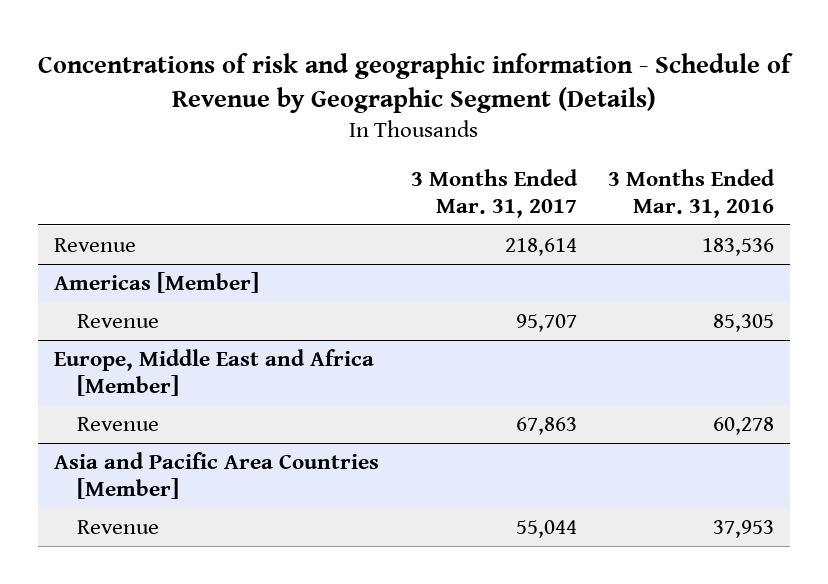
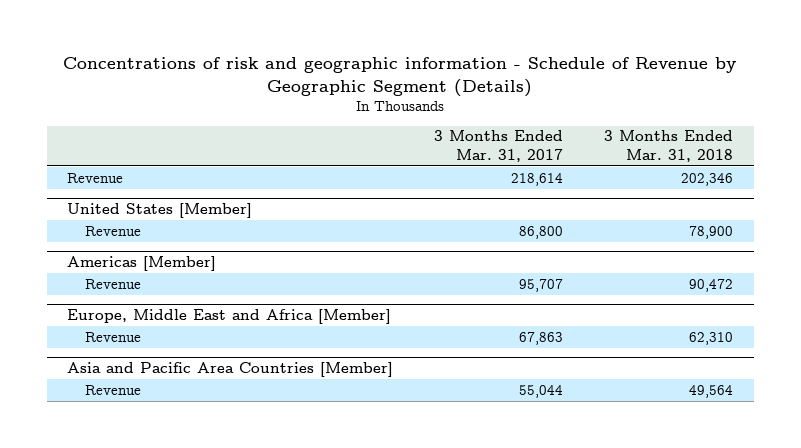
- | 3 Months Ended Mar. 31, 2017 | 3 Months Ended Mar. 31, 2016
+ | 3 Months Ended Mar. 31, 2017 | 3 Months Ended Mar. 31, 2018
+ United States [Member]
+ Revenue | 86,800 | 78,900

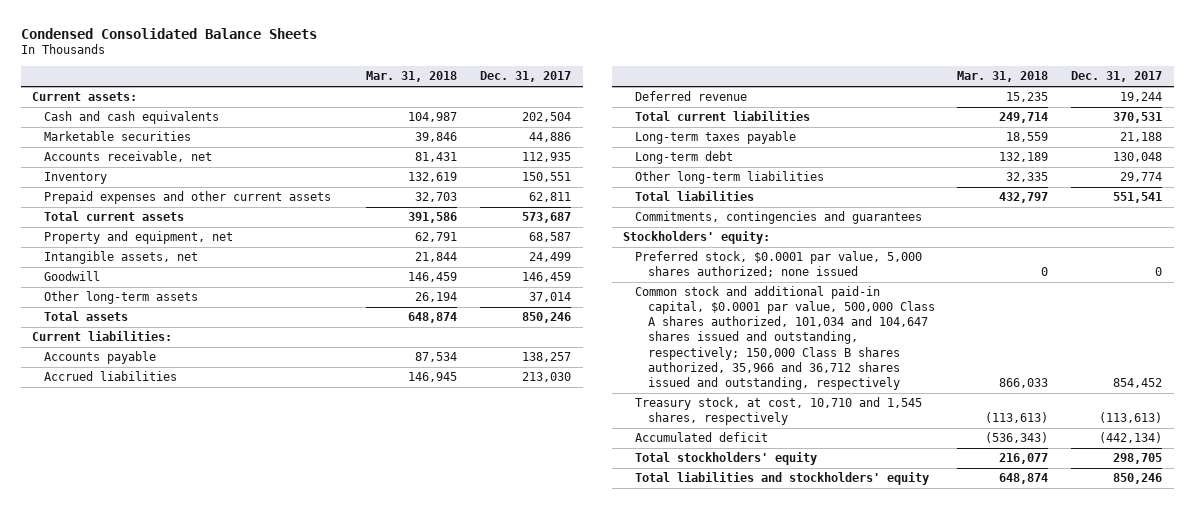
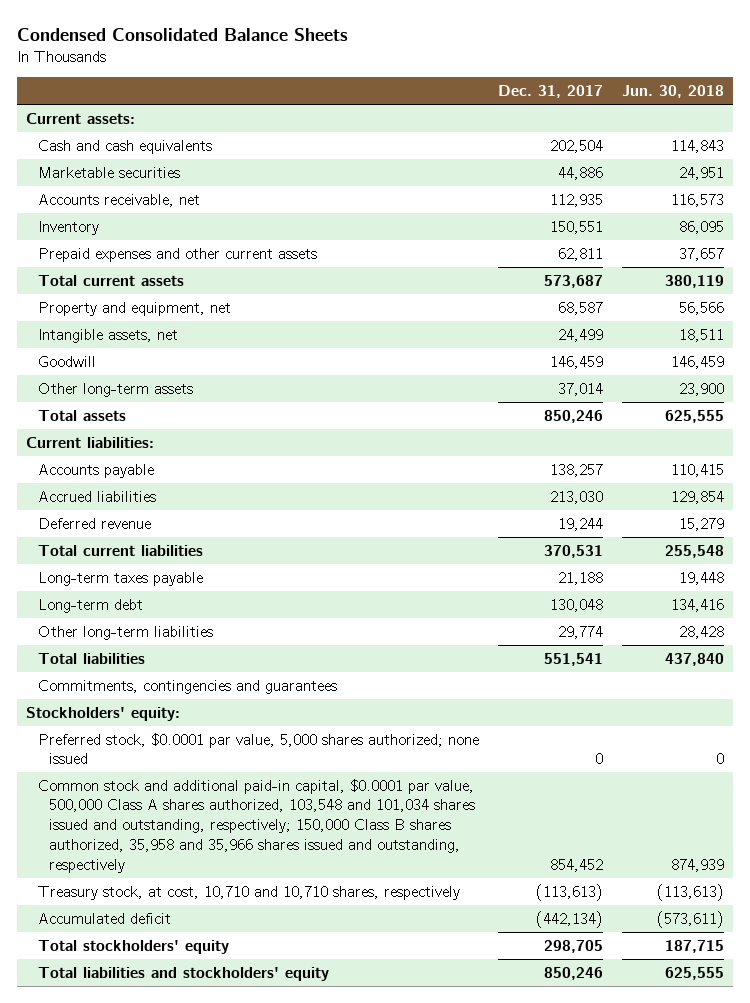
- | Mar. 31, 2018 | Dec. 31, 2017
+ | Dec. 31, 2017 | Jun. 30, 2018
- Common stock and additional paid-in capital, $0.0001 par value, 500,000 Class A shares authorized, 101,034 and 104,647 shares issued and outstanding, respectively; 150,000 Class B shares authorized, 35,966 and 36,712 shares issued and outstanding, respectively | 866,033 | 854,452
- Treasury stock, at cost, 10,710 and 1,545 shares, respectively | (113,613) | (113,613)
+ Common stock and additional paid-in capital, $0.0001 par value, 500,000 Class A shares authorized, 103,548 and 101,034 shares issued and outstanding, respectively; 150,000 Class B shares authorized, 35,958 and 35,966 shares issued and outstanding, respectively | 854,452 | 874,939
+ Treasury stock, at cost, 10,710 and 10,710 shares, respectively | (113,613) | (113,613)

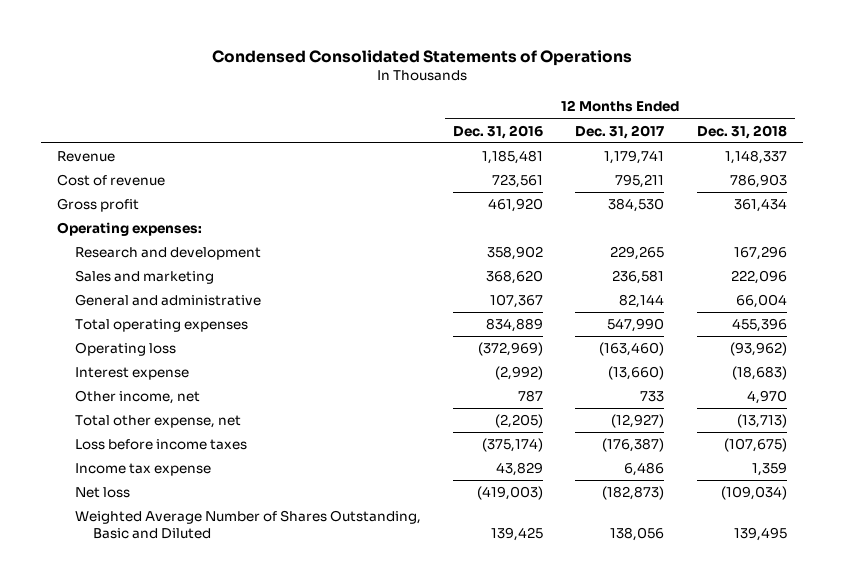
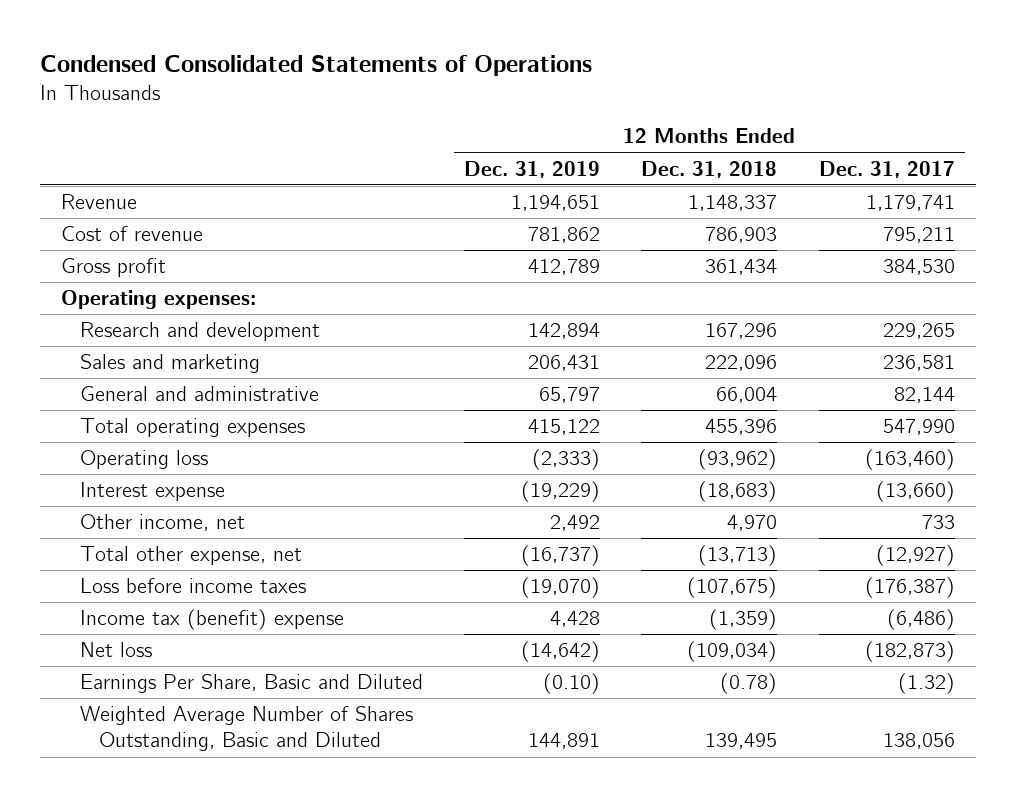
- | 12 Months Ended Dec. 31, 2016 | 12 Months Ended Dec. 31, 2017 | 12 Months Ended Dec. 31, 2018
+ | 12 Months Ended Dec. 31, 2019 | 12 Months Ended Dec. 31, 2018 | 12 Months Ended Dec. 31, 2017
- Income tax expense | 43,829 | 6,486 | 1,359
+ Income tax (benefit) expense | 4,428 | (1,359) | (6,486)
+ Earnings Per Share, Basic and Diluted | (0.10) | (0.78) | (1.32)

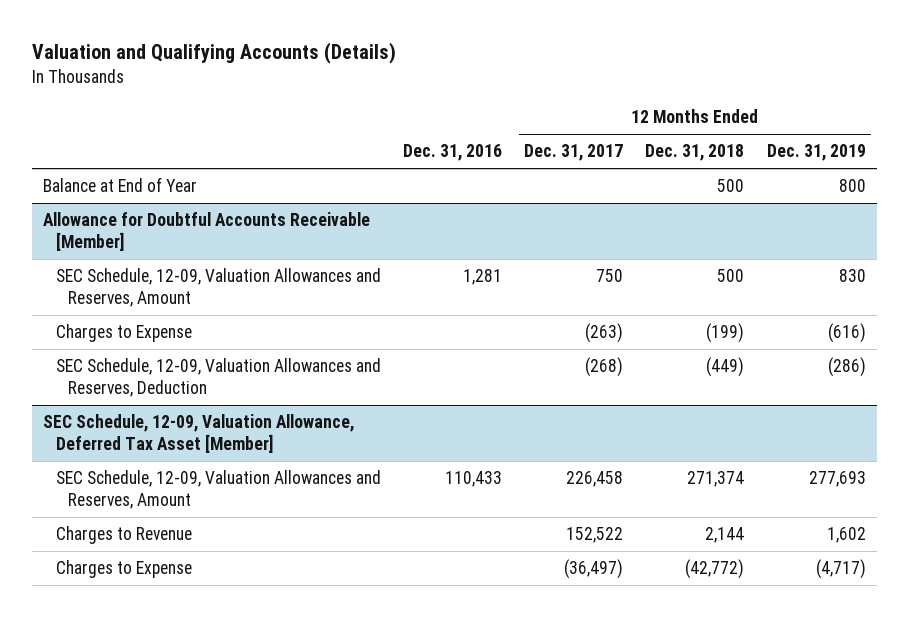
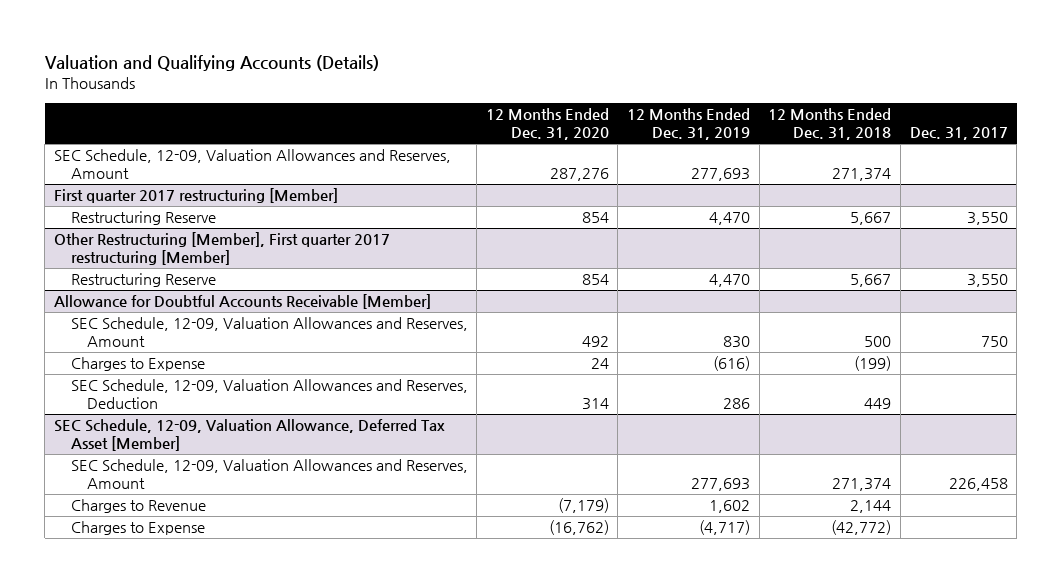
- | Dec. 31, 2016 | 12 Months Ended Dec. 31, 2017 | 12 Months Ended Dec. 31, 2018 | 12 Months Ended Dec. 31, 2019
+ | 12 Months Ended Dec. 31, 2020 | 12 Months Ended Dec. 31, 2019 | 12 Months Ended Dec. 31, 2018 | Dec. 31, 2017
- Balance at End of Year | | | 500 | 800
+ SEC Schedule, 12-09, Valuation Allowances and Reserves, Amount | 287,276 | 277,693 | 271,374 |
+ First quarter 2017 restructuring [Member]
+ Restructuring Reserve | 854 | 4,470 | 5,667 | 3,550
+ Other Restructuring [Member], First quarter 2017 restructuring [Member]
+ Restructuring Reserve | 854 | 4,470 | 5,667 | 3,550
@ Allowance for Doubtful Accounts Receivable [Member]
- SEC Schedule, 12-09, Valuation Allowances and Reserves, Deduction | | (268) | (449) | (286)
+ SEC Schedule, 12-09, Valuation Allowances and Reserves, Deduction | 314 | 286 | 449 |

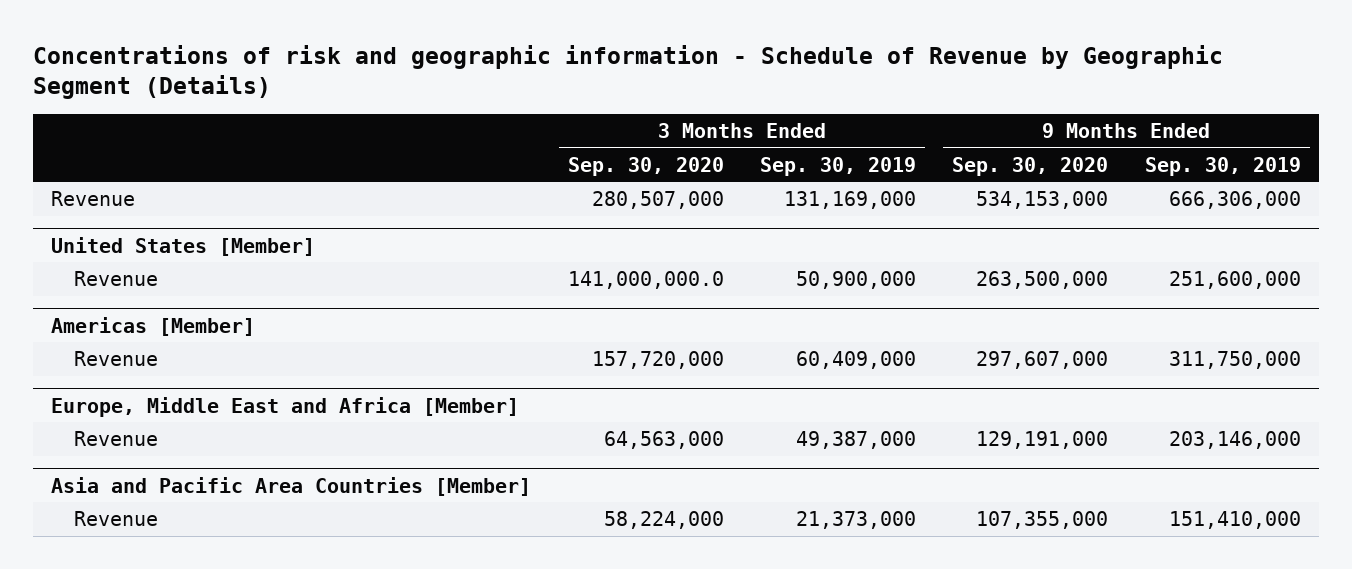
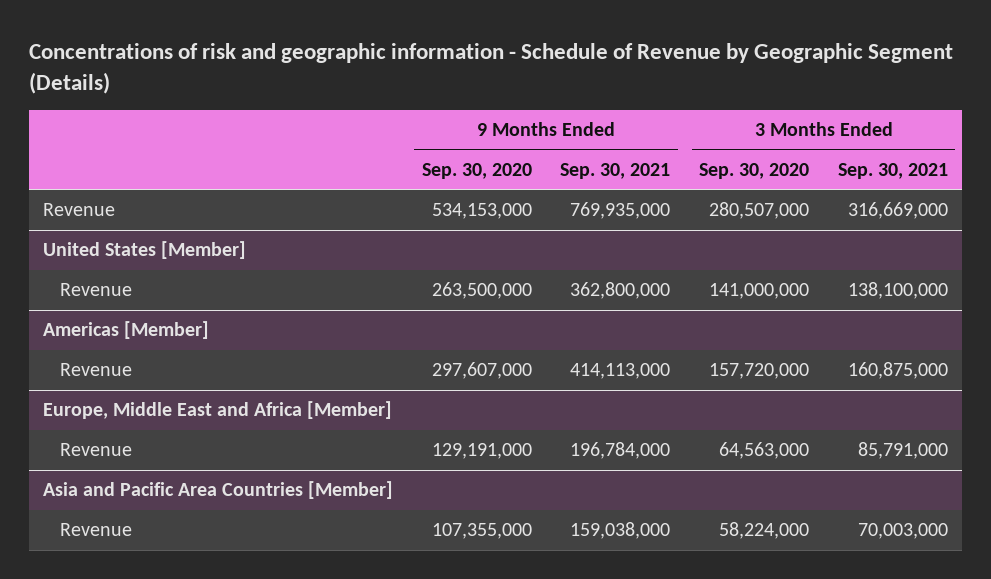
- | 3 Months Ended Sep. 30, 2020 | 3 Months Ended Sep. 30, 2019 | 9 Months Ended Sep. 30, 2020 | 9 Months Ended Sep. 30, 2019
+ | 9 Months Ended Sep. 30, 2020 | 9 Months Ended Sep. 30, 2021 | 3 Months Ended Sep. 30, 2020 | 3 Months Ended Sep. 30, 2021
@ United States [Member]
- Revenue | 141,000,000.0 | 50,900,000 | 263,500,000 | 251,600,000
+ Revenue | 263,500,000 | 362,800,000 | 141,000,000 | 138,100,000

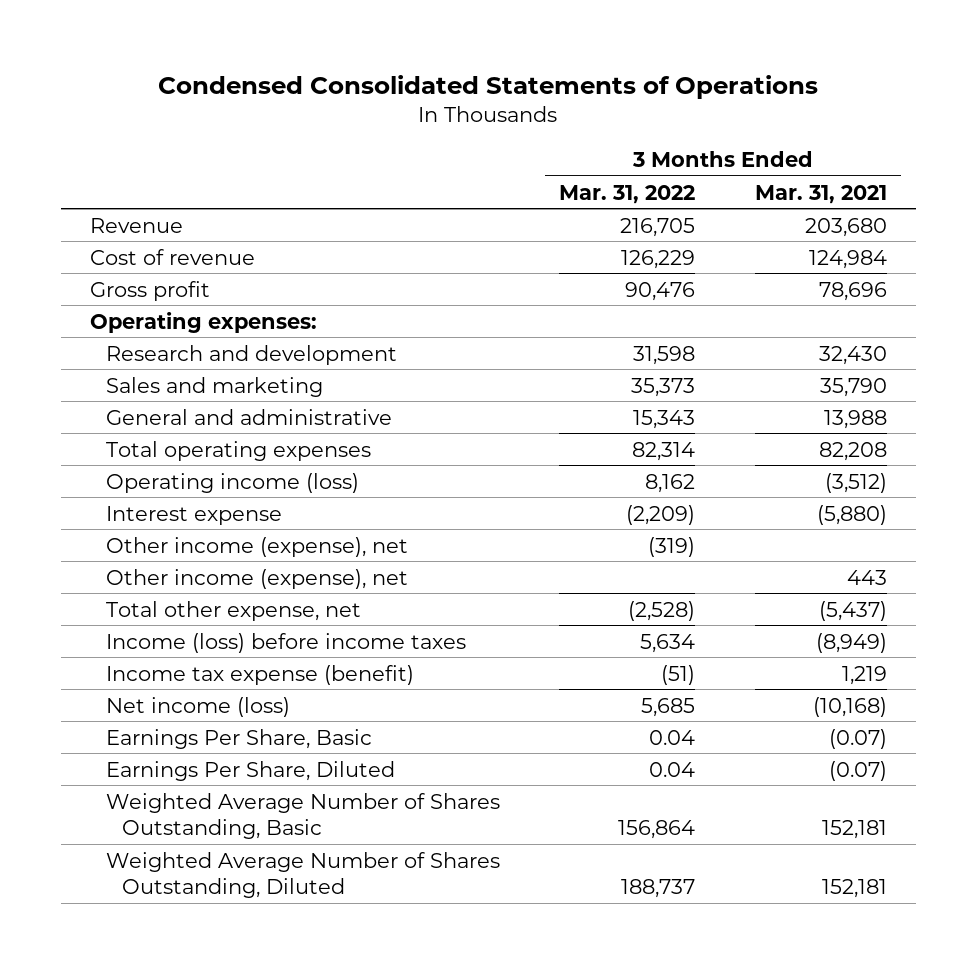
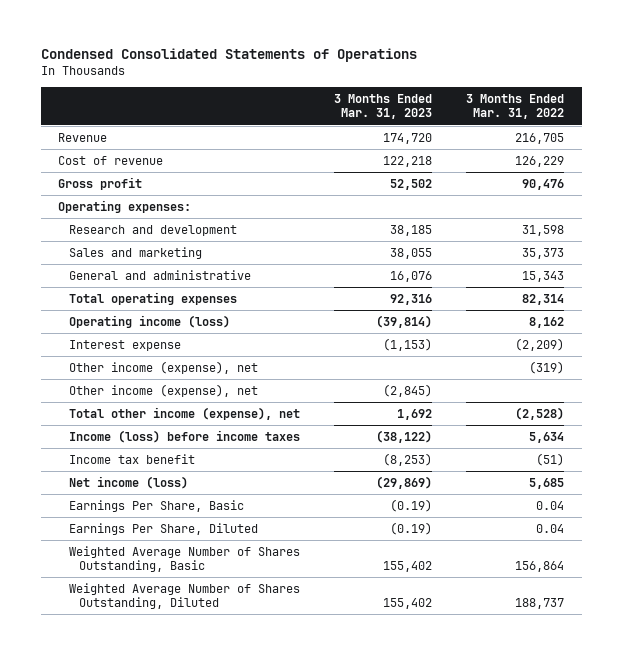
- | 3 Months Ended Mar. 31, 2022 | 3 Months Ended Mar. 31, 2021
+ | 3 Months Ended Mar. 31, 2023 | 3 Months Ended Mar. 31, 2022
- Total other expense, net | (2,528) | (5,437)
+ Total other income (expense), net | 1,692 | (2,528)
- Income tax expense (benefit) | (51) | 1,219
+ Income tax benefit | (8,253) | (51)

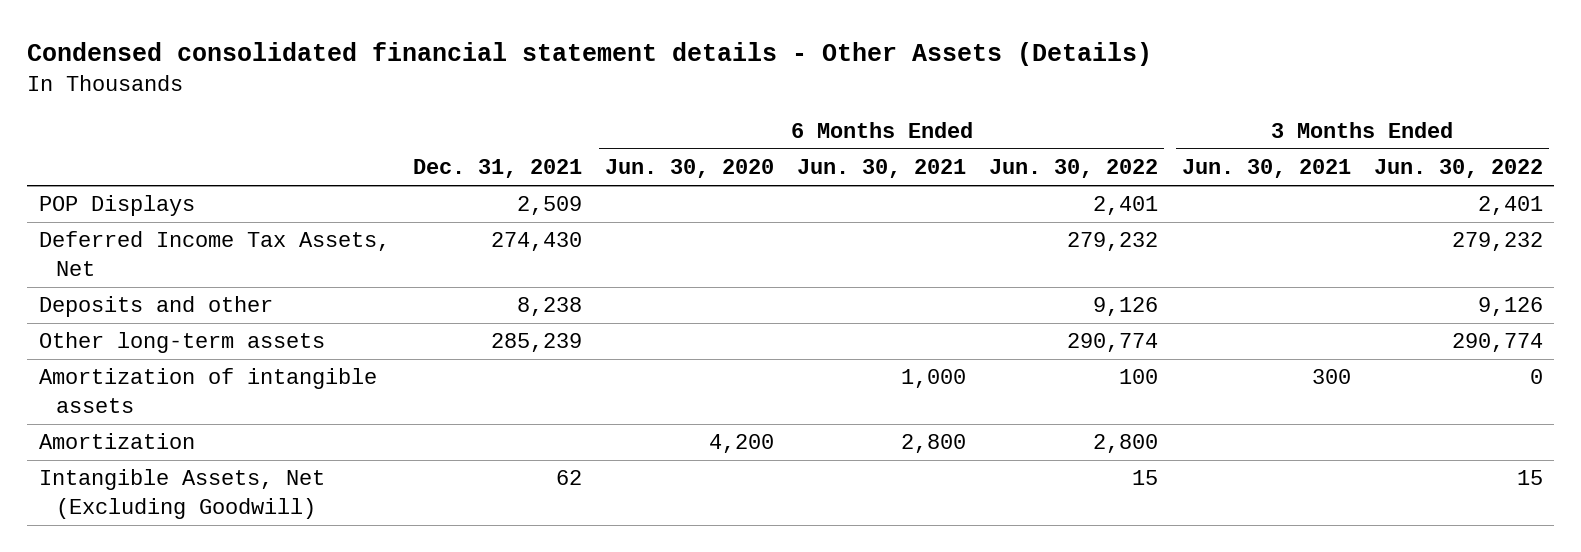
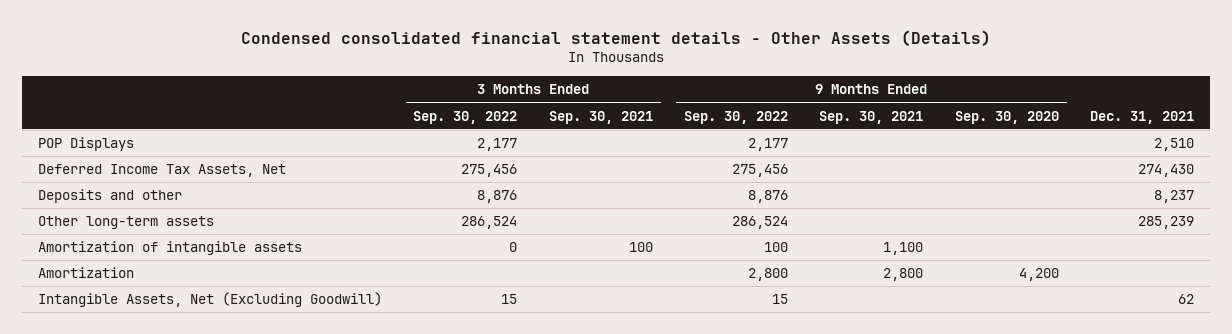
- | Dec. 31, 2021 | 6 Months Ended Jun. 30, 2020 | 6 Months Ended Jun. 30, 2021 | 6 Months Ended Jun. 30, 2022 | 3 Months Ended Jun. 30, 2021 | 3 Months Ended Jun. 30, 2022
+ | 3 Months Ended Sep. 30, 2022 | 3 Months Ended Sep. 30, 2021 | 9 Months Ended Sep. 30, 2022 | 9 Months Ended Sep. 30, 2021 | 9 Months Ended Sep. 30, 2020 | Dec. 31, 2021
- POP Displays | 2,509 | | | 2,401 | | 2,401
+ POP Displays | 2,177 | | 2,177 | | | 2,510
- Deposits and other | 8,238 | | | 9,126 | | 9,126
+ Deposits and other | 8,876 | | 8,876 | | | 8,237

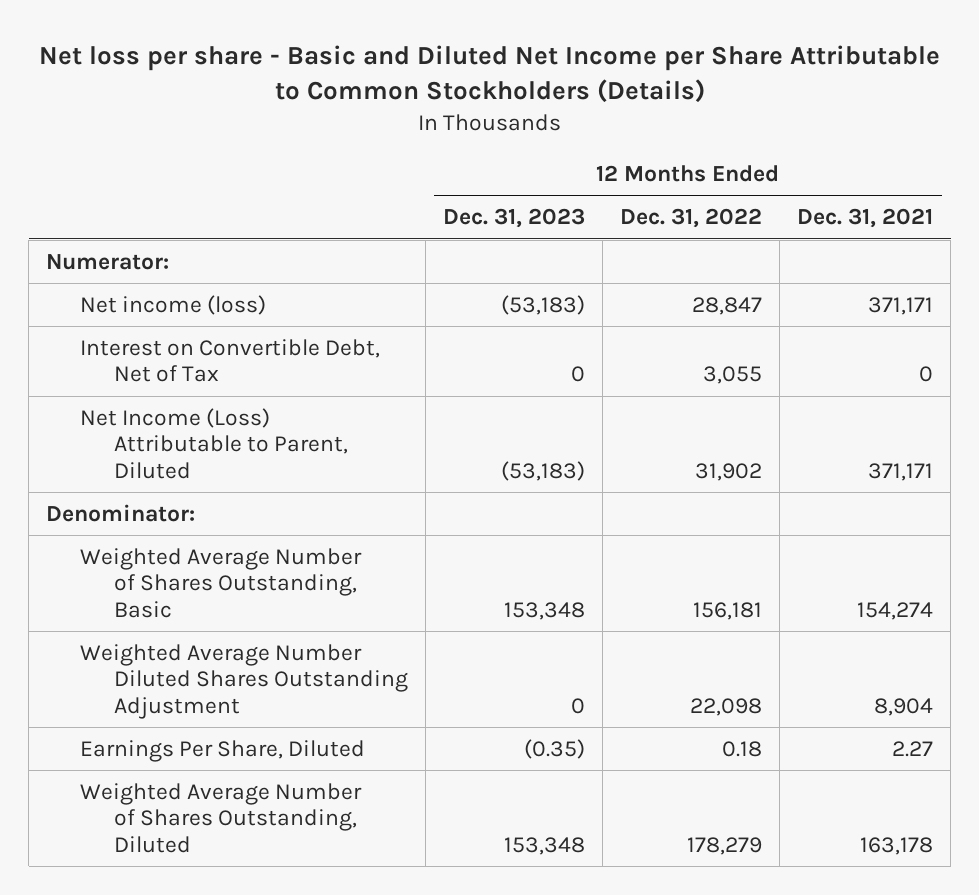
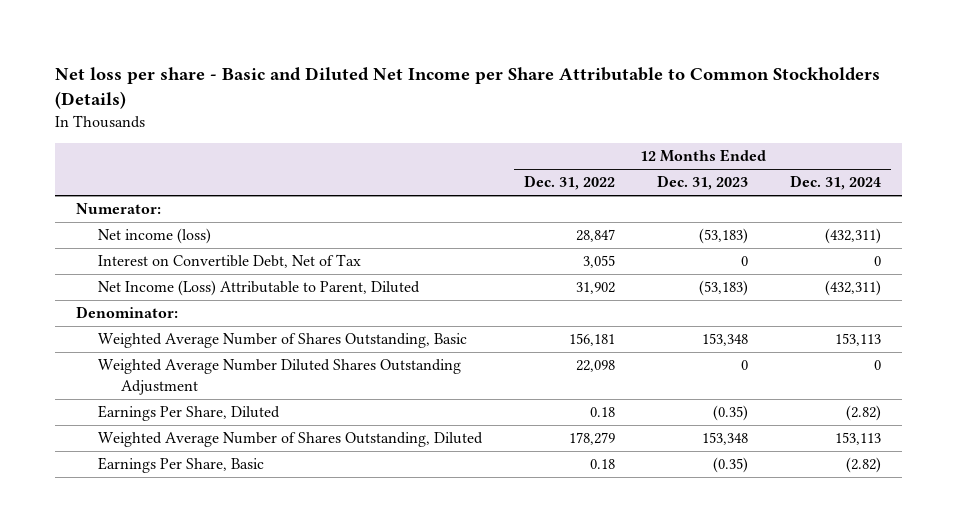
- | 12 Months Ended Dec. 31, 2023 | 12 Months Ended Dec. 31, 2022 | 12 Months Ended Dec. 31, 2021
+ | 12 Months Ended Dec. 31, 2022 | 12 Months Ended Dec. 31, 2023 | 12 Months Ended Dec. 31, 2024
+ Earnings Per Share, Basic | 0.18 | (0.35) | (2.82)

